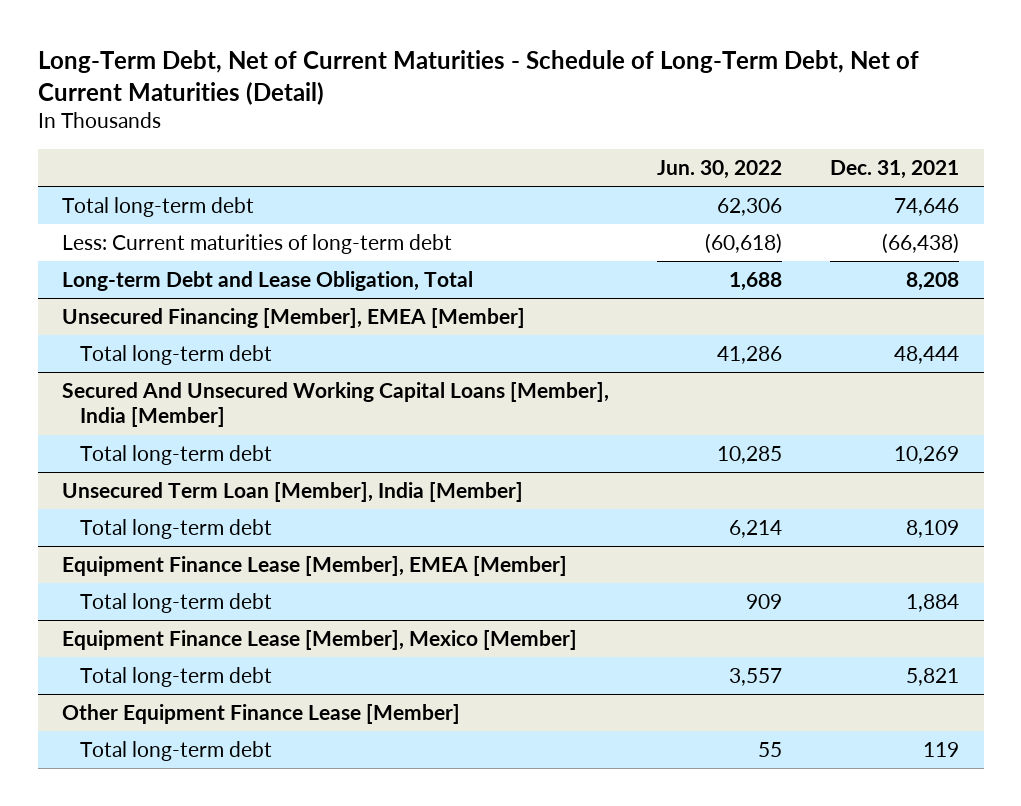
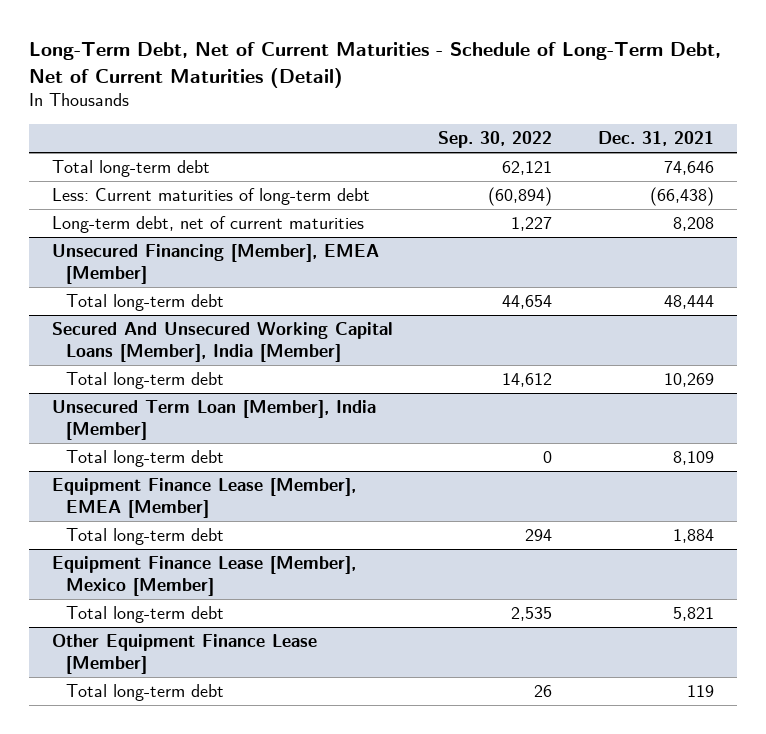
- | Jun. 30, 2022 | Dec. 31, 2021
+ | Sep. 30, 2022 | Dec. 31, 2021
- Long-term Debt and Lease Obligation, Total | 1,688 | 8,208
+ Long-term debt, net of current maturities | 1,227 | 8,208

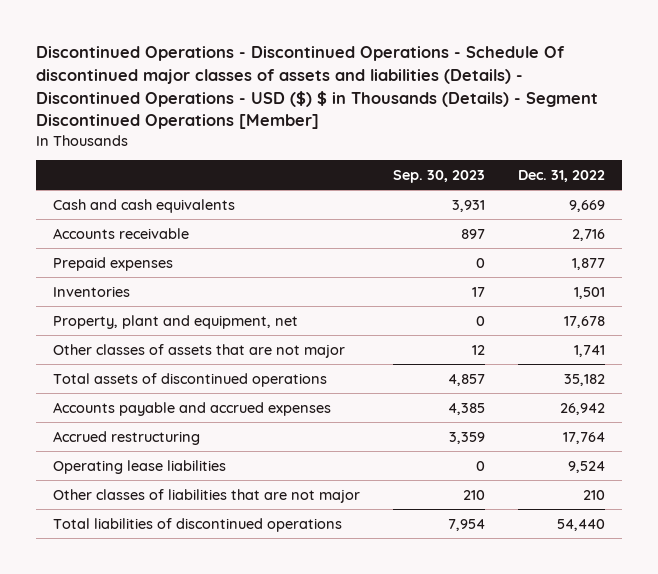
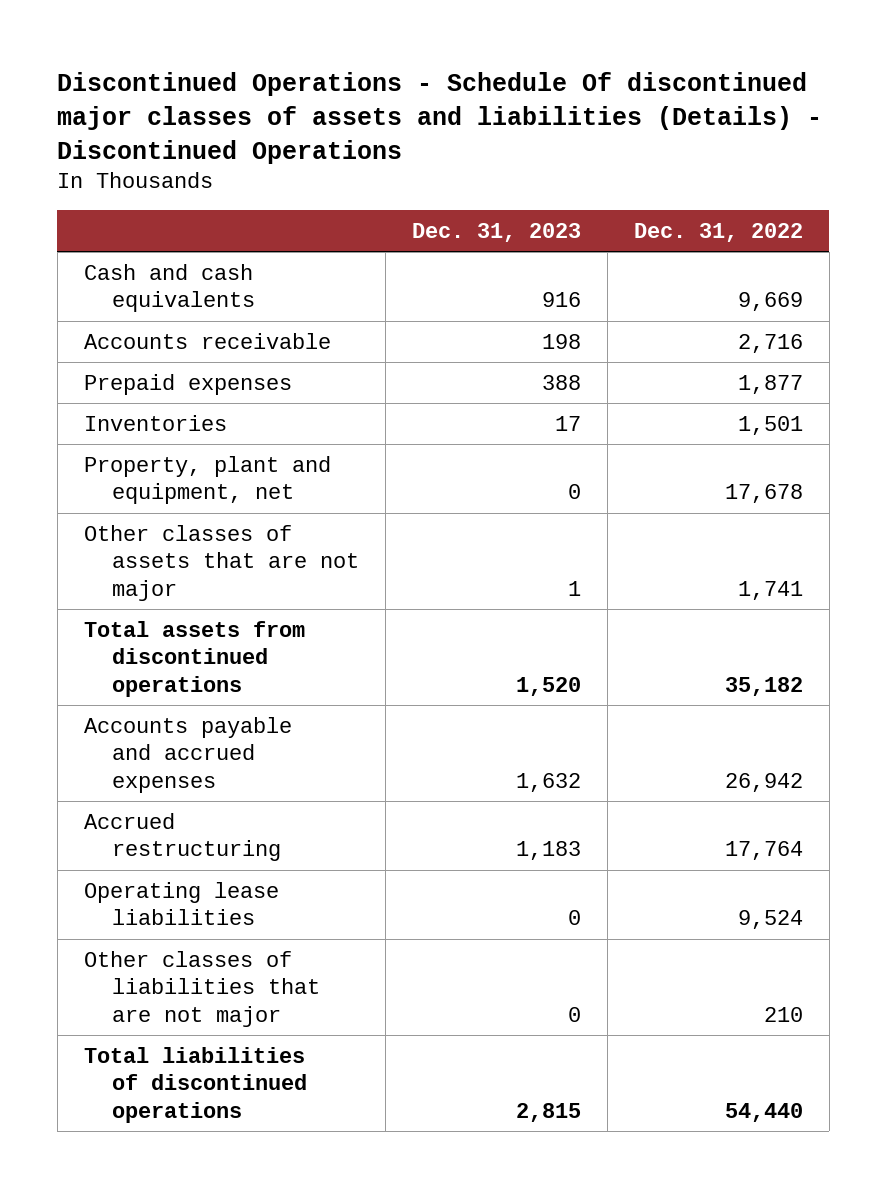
- Discontinued Operations - Discontinued Operations - Schedule Of discontinued major classes of assets and liabilities (Details) - Discontinued Operations - USD ($) $ in Thousands (Details) - Segment Discontinued Operations [Member]
+ Discontinued Operations - Schedule Of discontinued major classes of assets and liabilities (Details) - Discontinued Operations
- | Sep. 30, 2023 | Dec. 31, 2022
+ | Dec. 31, 2023 | Dec. 31, 2022
- Total assets of discontinued operations | 4,857 | 35,182
+ Total assets from discontinued operations | 1,520 | 35,182

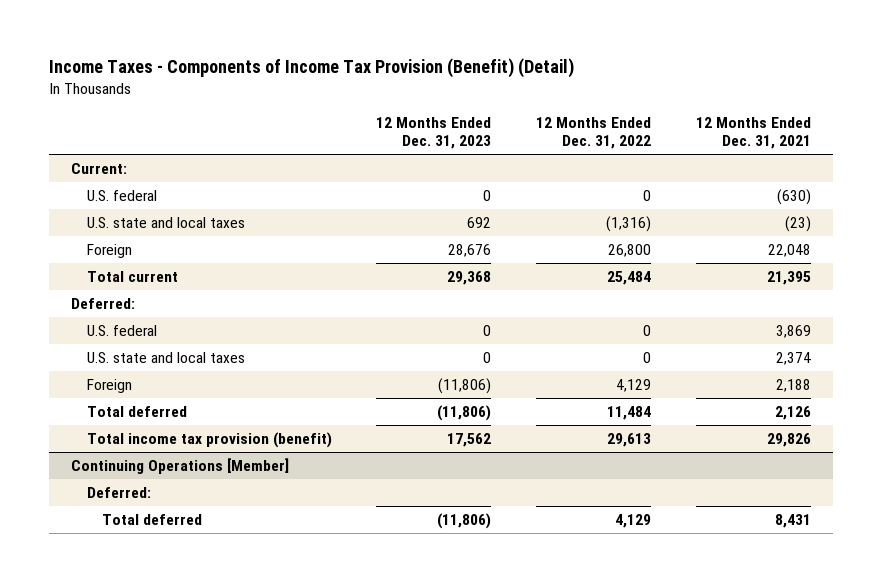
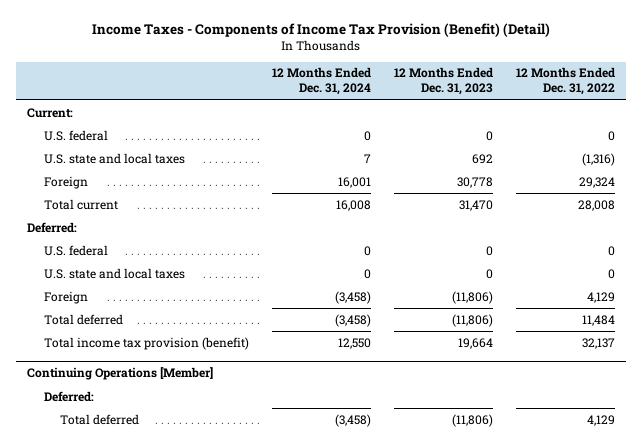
- | 12 Months Ended Dec. 31, 2023 | 12 Months Ended Dec. 31, 2022 | 12 Months Ended Dec. 31, 2021
+ | 12 Months Ended Dec. 31, 2024 | 12 Months Ended Dec. 31, 2023 | 12 Months Ended Dec. 31, 2022
- Foreign | 28,676 | 26,800 | 22,048
- Total current | 29,368 | 25,484 | 21,395
+ Foreign | 16,001 | 30,778 | 29,324
+ Total current | 16,008 | 31,470 | 28,008
- Total income tax provision (benefit) | 17,562 | 29,613 | 29,826
+ Total income tax provision (benefit) | 12,550 | 19,664 | 32,137

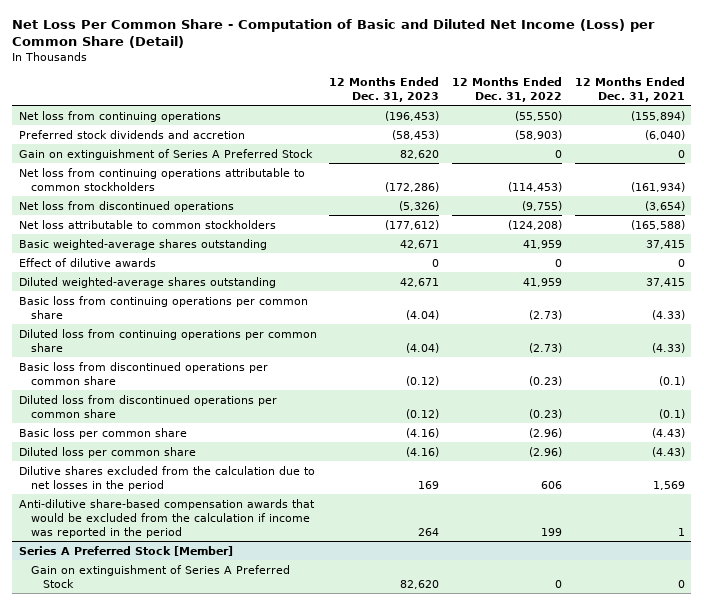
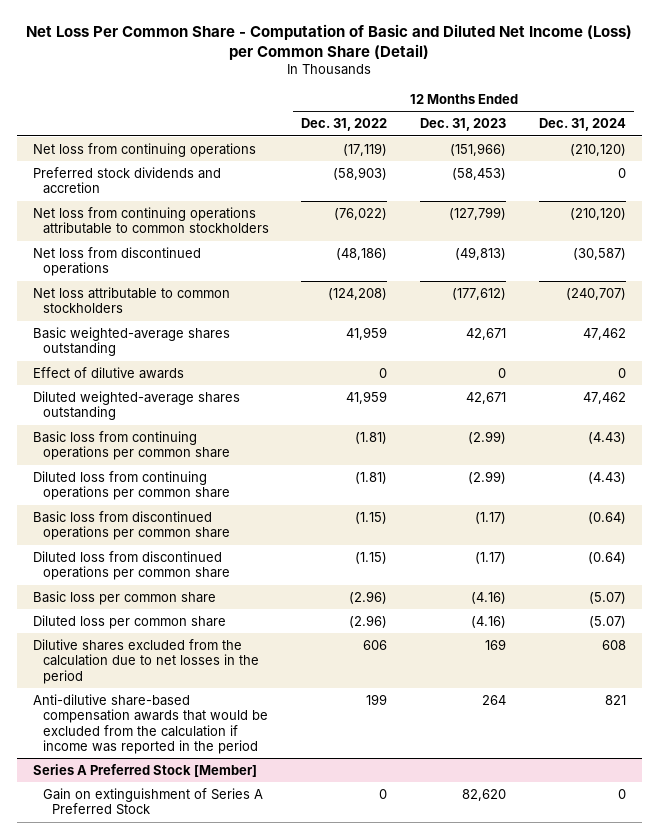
- | 12 Months Ended Dec. 31, 2023 | 12 Months Ended Dec. 31, 2022 | 12 Months Ended Dec. 31, 2021
+ | 12 Months Ended Dec. 31, 2022 | 12 Months Ended Dec. 31, 2023 | 12 Months Ended Dec. 31, 2024
- Net loss from continuing operations | (196,453) | (55,550) | (155,894)
+ Net loss from continuing operations | (17,119) | (151,966) | (210,120)
- Gain on extinguishment of Series A Preferred Stock | 82,620 | 0 | 0
- Net loss from continuing operations attributable to common stockholders | (172,286) | (114,453) | (161,934)
- Net loss from discontinued operations | (5,326) | (9,755) | (3,654)
+ Net loss from continuing operations attributable to common stockholders | (76,022) | (127,799) | (210,120)
+ Net loss from discontinued operations | (48,186) | (49,813) | (30,587)
- Basic loss from continuing operations per common share | (4.04) | (2.73) | (4.33)
- Diluted loss from continuing operations per common share | (4.04) | (2.73) | (4.33)
- Basic loss from discontinued operations per common share | (0.12) | (0.23) | (0.1)
- Diluted loss from discontinued operations per common share | (0.12) | (0.23) | (0.1)
+ Basic loss from continuing operations per common share | (1.81) | (2.99) | (4.43)
+ Diluted loss from continuing operations per common share | (1.81) | (2.99) | (4.43)
+ Basic loss from discontinued operations per common share | (1.15) | (1.17) | (0.64)
+ Diluted loss from discontinued operations per common share | (1.15) | (1.17) | (0.64)

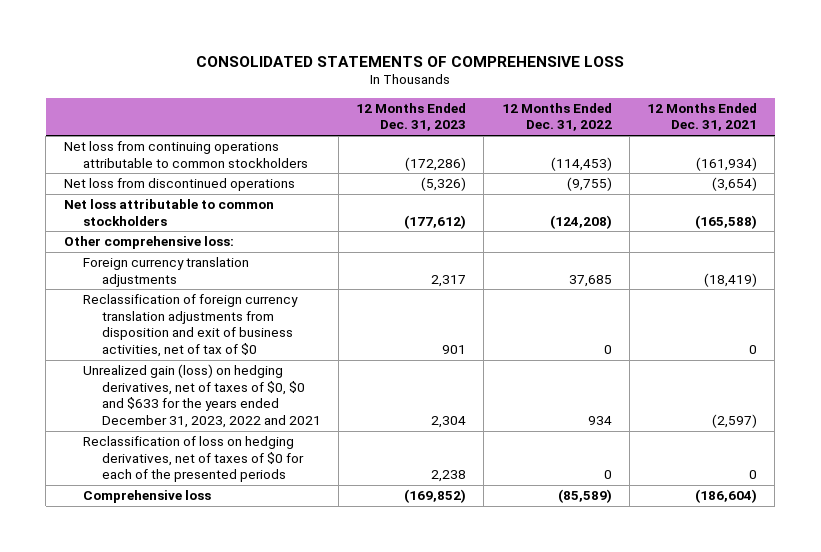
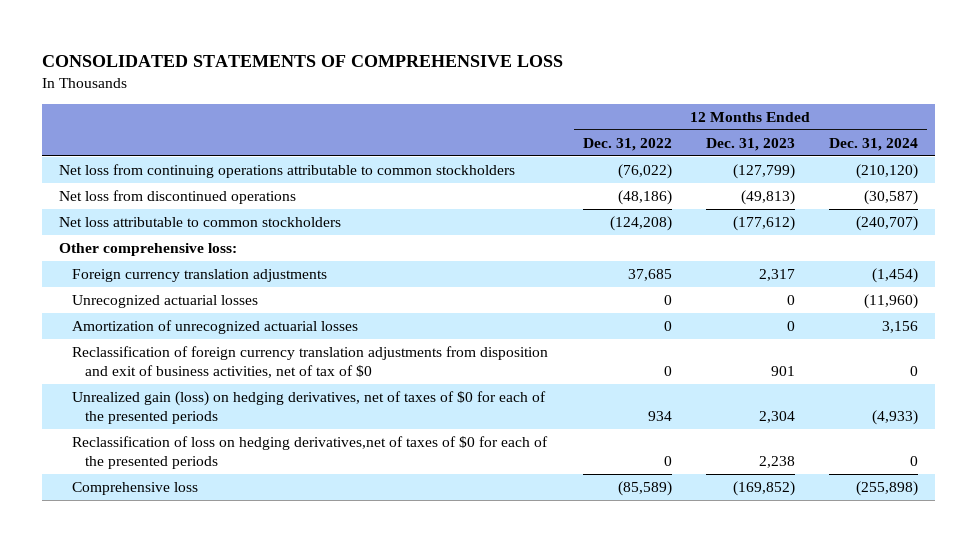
- | 12 Months Ended Dec. 31, 2023 | 12 Months Ended Dec. 31, 2022 | 12 Months Ended Dec. 31, 2021
+ | 12 Months Ended Dec. 31, 2022 | 12 Months Ended Dec. 31, 2023 | 12 Months Ended Dec. 31, 2024
- Net loss from continuing operations attributable to common stockholders | (172,286) | (114,453) | (161,934)
- Net loss from discontinued operations | (5,326) | (9,755) | (3,654)
+ Net loss from continuing operations attributable to common stockholders | (76,022) | (127,799) | (210,120)
+ Net loss from discontinued operations | (48,186) | (49,813) | (30,587)
+ Unrecognized actuarial losses | 0 | 0 | (11,960)
+ Amortization of unrecognized actuarial losses | 0 | 0 | 3,156
- Unrealized gain (loss) on hedging derivatives, net of taxes of $0, $0 and $633 for the years ended December 31, 2023, 2022 and 2021 | 2,304 | 934 | (2,597)
- Reclassification of loss on hedging derivatives, net of taxes of $0 for each of the presented periods | 2,238 | 0 | 0
+ Unrealized gain (loss) on hedging derivatives, net of taxes of $0 for each of the presented periods | 934 | 2,304 | (4,933)
+ Reclassification of loss on hedging derivatives,net of taxes of $0 for each of the presented periods | 0 | 2,238 | 0

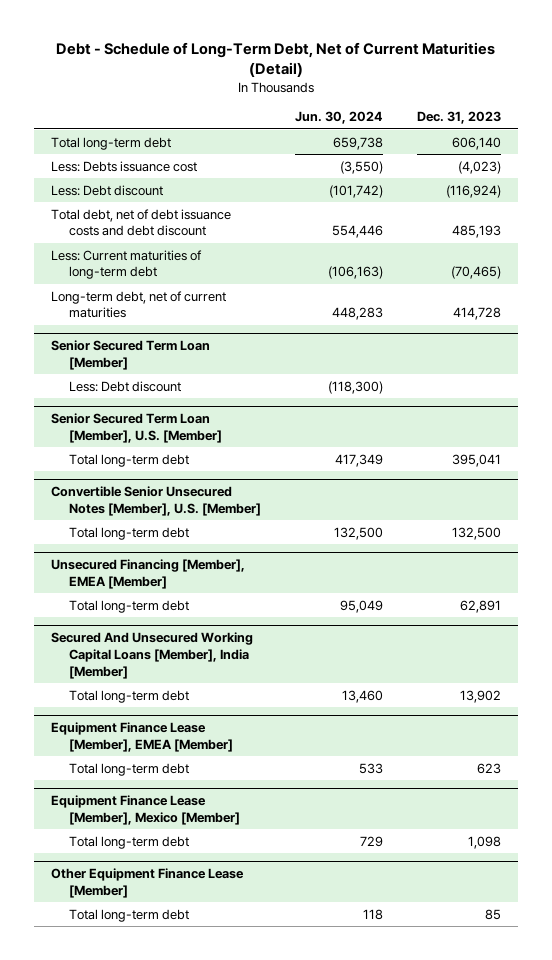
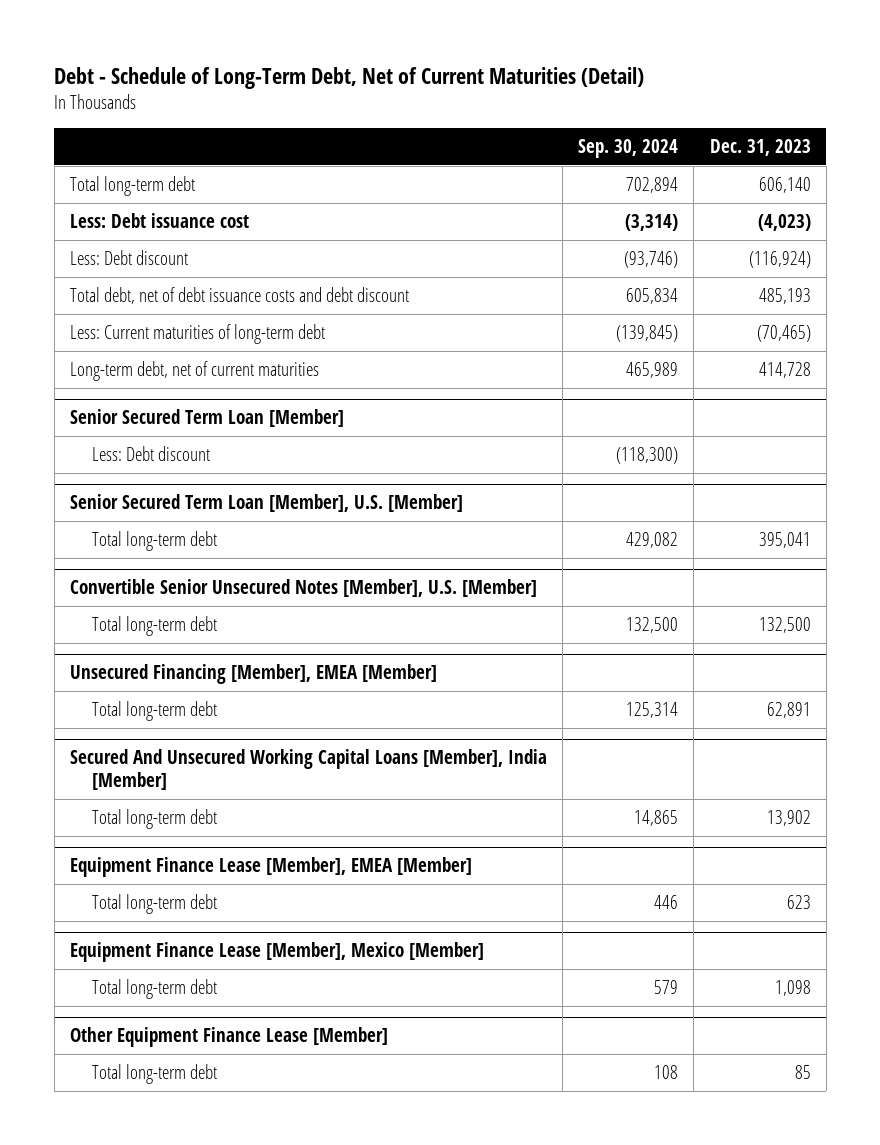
- | Jun. 30, 2024 | Dec. 31, 2023
+ | Sep. 30, 2024 | Dec. 31, 2023
- Less: Debts issuance cost | (3,550) | (4,023)
+ Less: Debt issuance cost | (3,314) | (4,023)

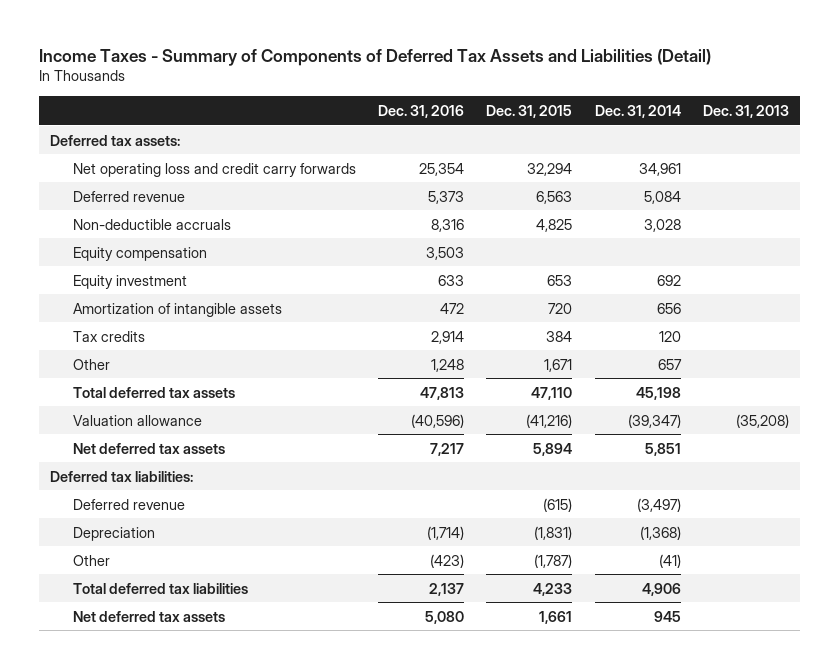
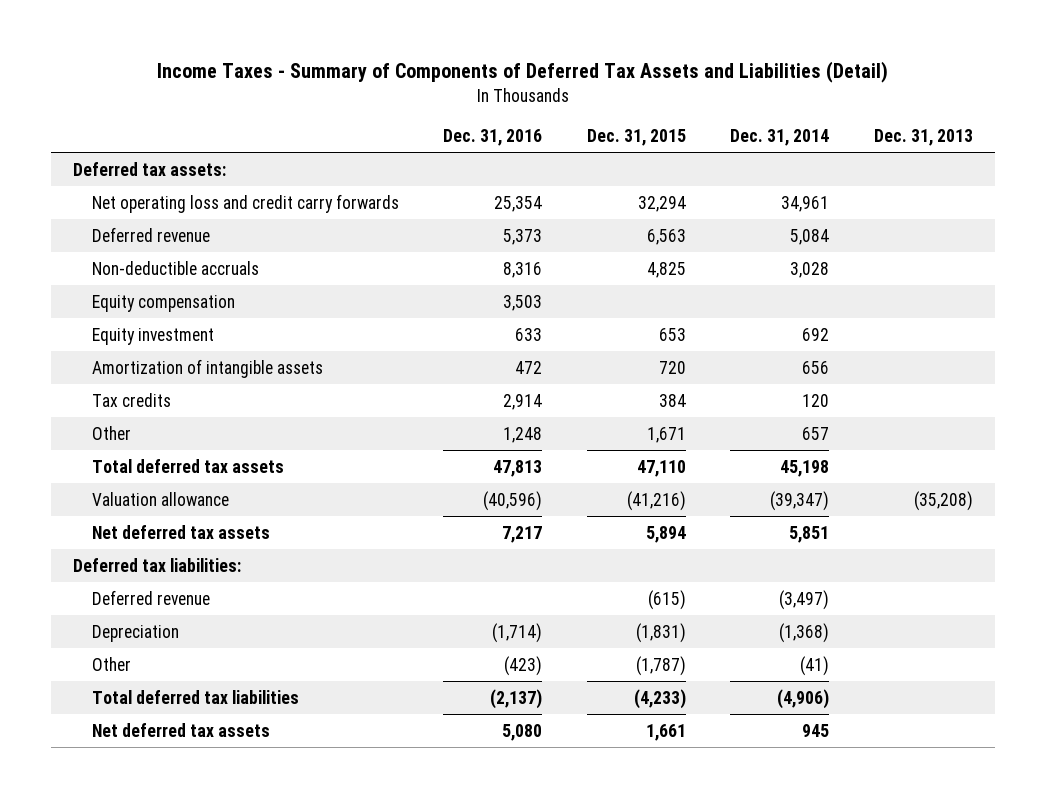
- Total deferred tax liabilities | 2,137 | 4,233 | 4,906 |
+ Total deferred tax liabilities | (2,137) | (4,233) | (4,906) |

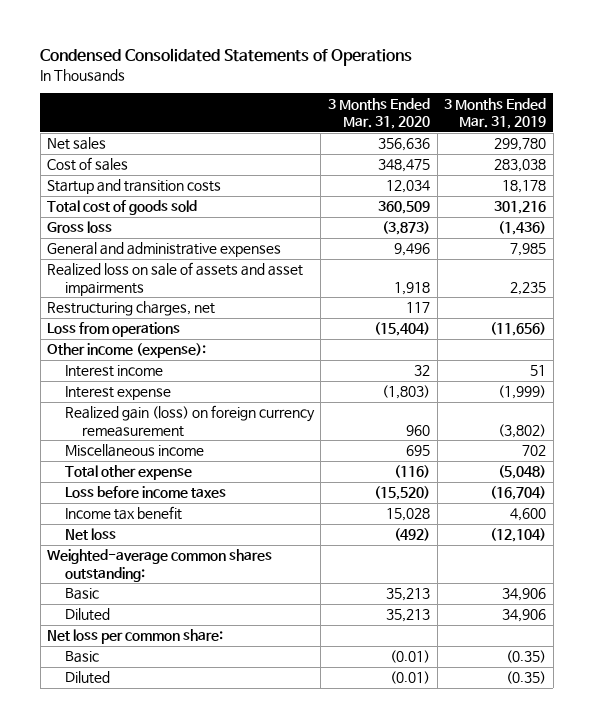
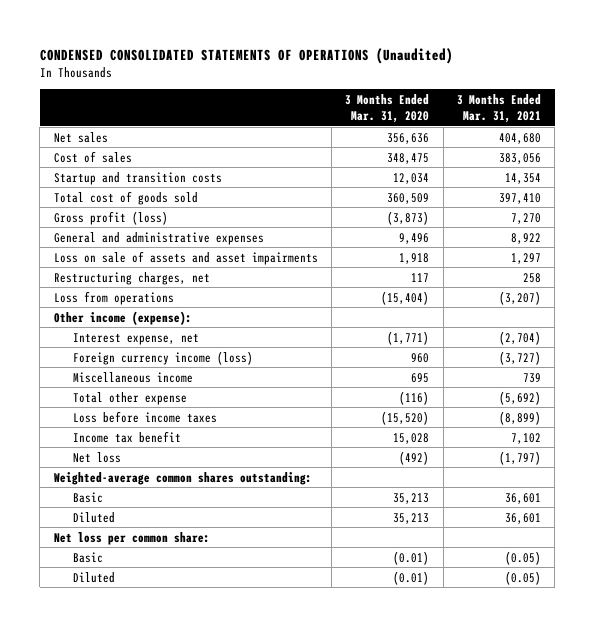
- Condensed Consolidated Statements of Operations
+ CONDENSED CONSOLIDATED STATEMENTS OF OPERATIONS (Unaudited)
- | 3 Months Ended Mar. 31, 2020 | 3 Months Ended Mar. 31, 2019
+ | 3 Months Ended Mar. 31, 2020 | 3 Months Ended Mar. 31, 2021
- Gross loss | (3,873) | (1,436)
+ Gross profit (loss) | (3,873) | 7,270
- Realized loss on sale of assets and asset impairments | 1,918 | 2,235
+ Loss on sale of assets and asset impairments | 1,918 | 1,297
- Interest income | 32 | 51
- Interest expense | (1,803) | (1,999)
- Realized gain (loss) on foreign currency remeasurement | 960 | (3,802)
+ Interest expense, net | (1,771) | (2,704)
+ Foreign currency income (loss) | 960 | (3,727)

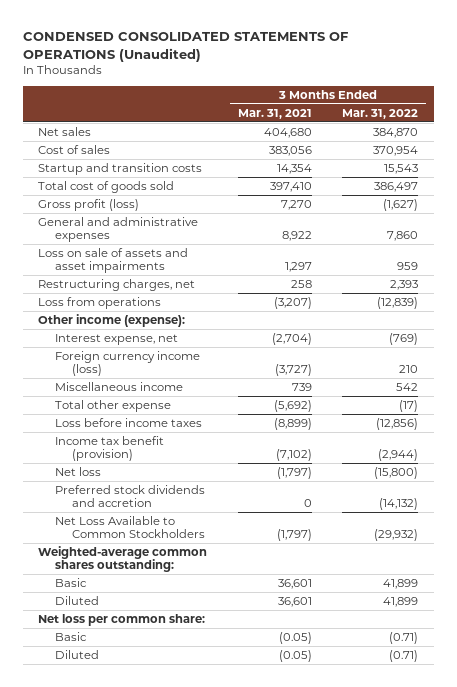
- | 3 Months Ended Mar. 31, 2020 | 3 Months Ended Mar. 31, 2021
+ | 3 Months Ended Mar. 31, 2021 | 3 Months Ended Mar. 31, 2022
- Income tax benefit | 15,028 | 7,102
+ Income tax benefit (provision) | (7,102) | (2,944)
+ Preferred stock dividends and accretion | 0 | (14,132)
+ Net Loss Available to Common Stockholders | (1,797) | (29,932)

